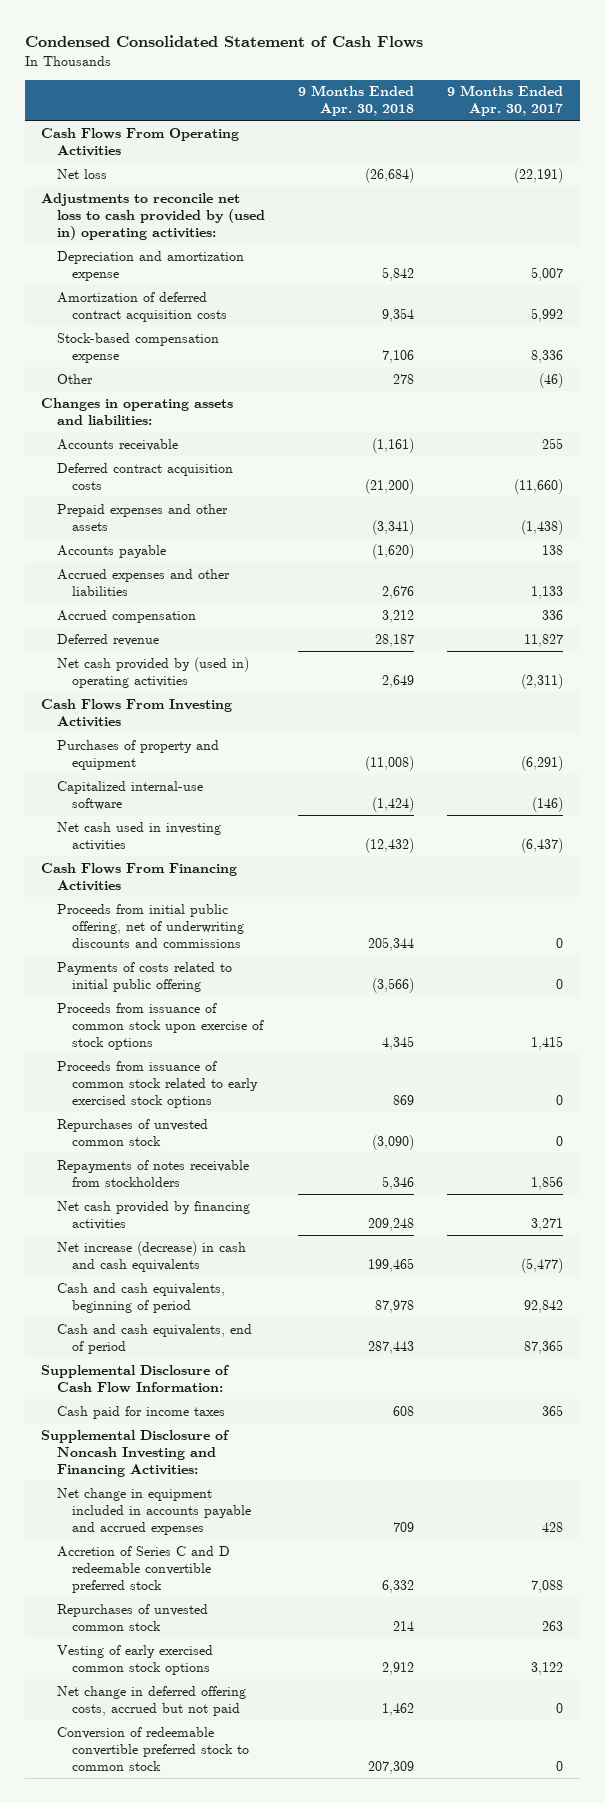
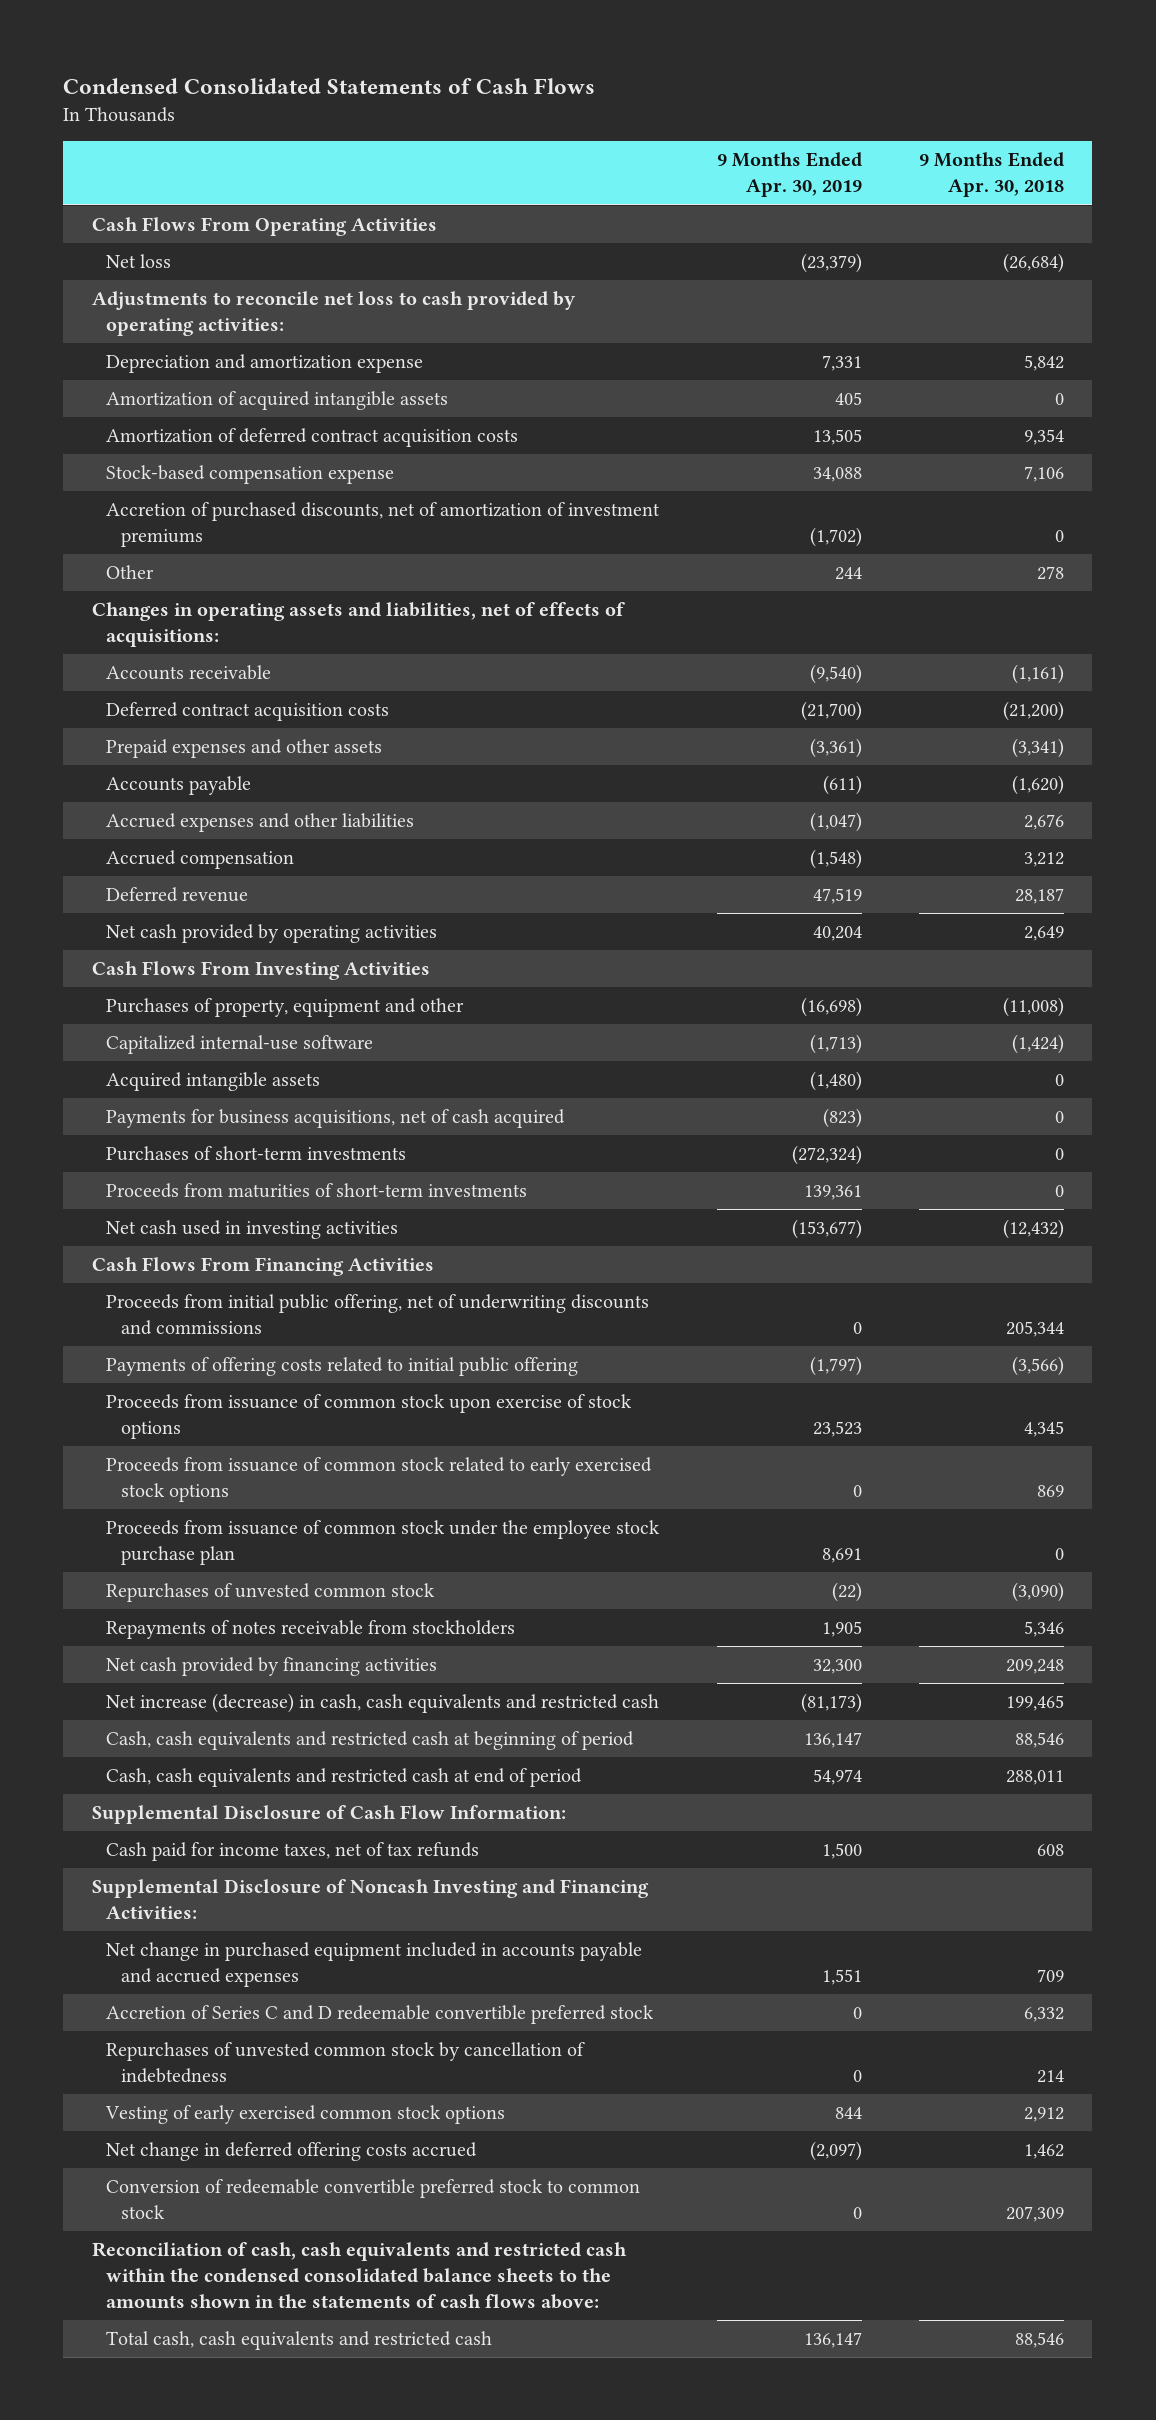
- Condensed Consolidated Statement of Cash Flows
+ Condensed Consolidated Statements of Cash Flows
- | 9 Months Ended Apr. 30, 2018 | 9 Months Ended Apr. 30, 2017
+ | 9 Months Ended Apr. 30, 2019 | 9 Months Ended Apr. 30, 2018
- Adjustments to reconcile net loss to cash provided by (used in) operating activities:
+ Adjustments to reconcile net loss to cash provided by operating activities:
+ Amortization of acquired intangible assets | 405 | 0
+ Accretion of purchased discounts, net of amortization of investment premiums | (1,702) | 0
- Changes in operating assets and liabilities:
+ Changes in operating assets and liabilities, net of effects of acquisitions:
- Net cash provided by (used in) operating activities | 2,649 | (2,311)
+ Net cash provided by operating activities | 40,204 | 2,649
- Purchases of property and equipment | (11,008) | (6,291)
+ Purchases of property, equipment and other | (16,698) | (11,008)
+ Acquired intangible assets | (1,480) | 0
+ Payments for business acquisitions, net of cash acquired | (823) | 0
+ Purchases of short-term investments | (272,324) | 0
+ Proceeds from maturities of short-term investments | 139,361 | 0
- Payments of costs related to initial public offering | (3,566) | 0
+ Payments of offering costs related to initial public offering | (1,797) | (3,566)
+ Proceeds from issuance of common stock under the employee stock purchase plan | 8,691 | 0
- Net increase (decrease) in cash and cash equivalents | 199,465 | (5,477)
- Cash and cash equivalents, beginning of period | 87,978 | 92,842
- Cash and cash equivalents, end of period | 287,443 | 87,365
+ Net increase (decrease) in cash, cash equivalents and restricted cash | (81,173) | 199,465
+ Cash, cash equivalents and restricted cash at beginning of period | 136,147 | 88,546
+ Cash, cash equivalents and restricted cash at end of period | 54,974 | 288,011
- Cash paid for income taxes | 608 | 365
+ Cash paid for income taxes, net of tax refunds | 1,500 | 608
- Net change in equipment included in accounts payable and accrued expenses | 709 | 428
+ Net change in purchased equipment included in accounts payable and accrued expenses | 1,551 | 709
- Repurchases of unvested common stock | 214 | 263
+ Repurchases of unvested common stock by cancellation of indebtedness | 0 | 214
- Net change in deferred offering costs, accrued but not paid | 1,462 | 0
+ Net change in deferred offering costs accrued | (2,097) | 1,462
+ Reconciliation of cash, cash equivalents and restricted cash within the condensed consolidated balance sheets to the amounts shown in the statements of cash flows above:
+ Total cash, cash equivalents and restricted cash | 136,147 | 88,546

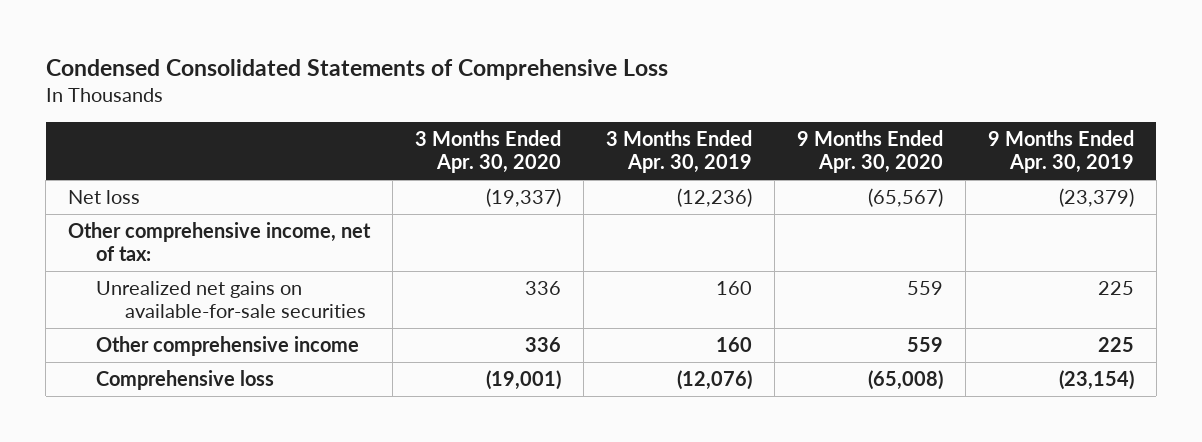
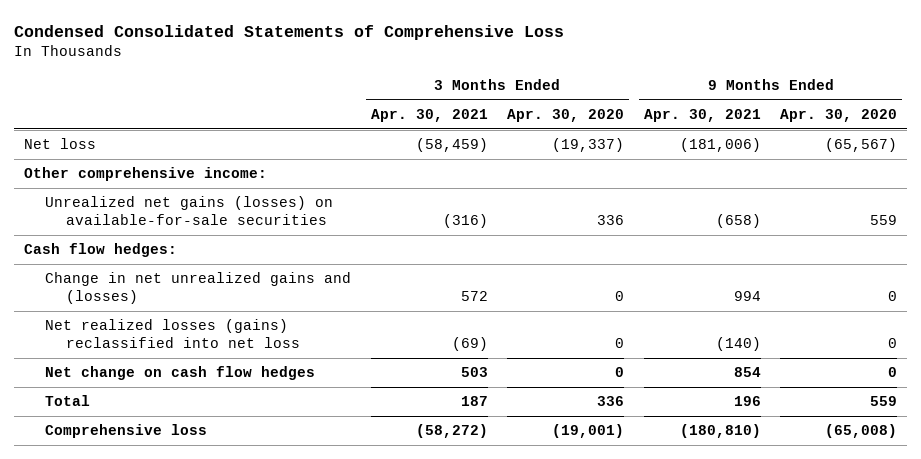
- | 3 Months Ended Apr. 30, 2020 | 3 Months Ended Apr. 30, 2019 | 9 Months Ended Apr. 30, 2020 | 9 Months Ended Apr. 30, 2019
+ | 3 Months Ended Apr. 30, 2021 | 3 Months Ended Apr. 30, 2020 | 9 Months Ended Apr. 30, 2021 | 9 Months Ended Apr. 30, 2020
- Other comprehensive income, net of tax:
- Unrealized net gains on available-for-sale securities | 336 | 160 | 559 | 225
- Other comprehensive income | 336 | 160 | 559 | 225
+ Other comprehensive income:
+ Unrealized net gains (losses) on available-for-sale securities | (316) | 336 | (658) | 559
+ Cash flow hedges:
+ Change in net unrealized gains and (losses) | 572 | 0 | 994 | 0
+ Net realized losses (gains) reclassified into net loss | (69) | 0 | (140) | 0
+ Net change on cash flow hedges | 503 | 0 | 854 | 0
+ Total | 187 | 336 | 196 | 559

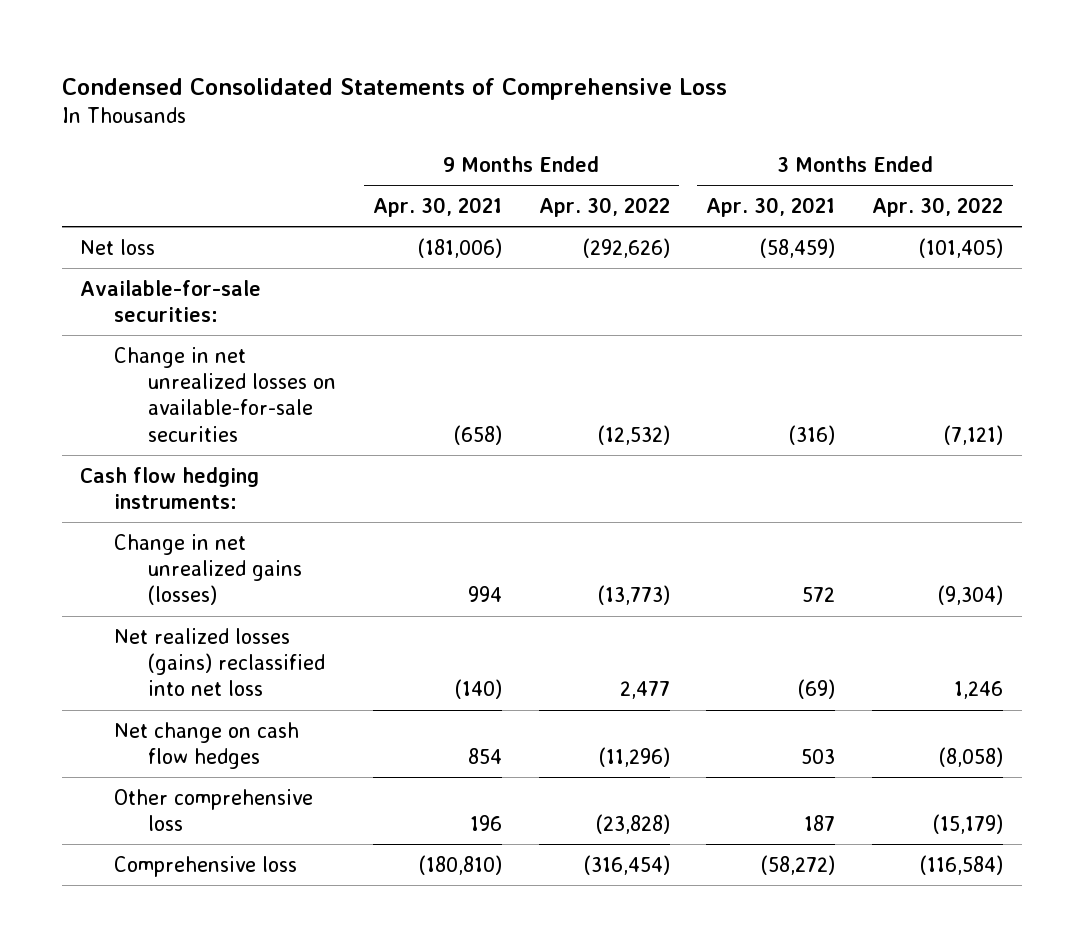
- | 3 Months Ended Apr. 30, 2021 | 3 Months Ended Apr. 30, 2020 | 9 Months Ended Apr. 30, 2021 | 9 Months Ended Apr. 30, 2020
+ | 9 Months Ended Apr. 30, 2021 | 9 Months Ended Apr. 30, 2022 | 3 Months Ended Apr. 30, 2021 | 3 Months Ended Apr. 30, 2022
- Other comprehensive income:
- Unrealized net gains (losses) on available-for-sale securities | (316) | 336 | (658) | 559
- Cash flow hedges:
- Change in net unrealized gains and (losses) | 572 | 0 | 994 | 0
+ Available-for-sale securities:
+ Change in net unrealized losses on available-for-sale securities | (658) | (12,532) | (316) | (7,121)
+ Cash flow hedging instruments:
+ Change in net unrealized gains (losses) | 994 | (13,773) | 572 | (9,304)
- Total | 187 | 336 | 196 | 559
+ Other comprehensive loss | 196 | (23,828) | 187 | (15,179)

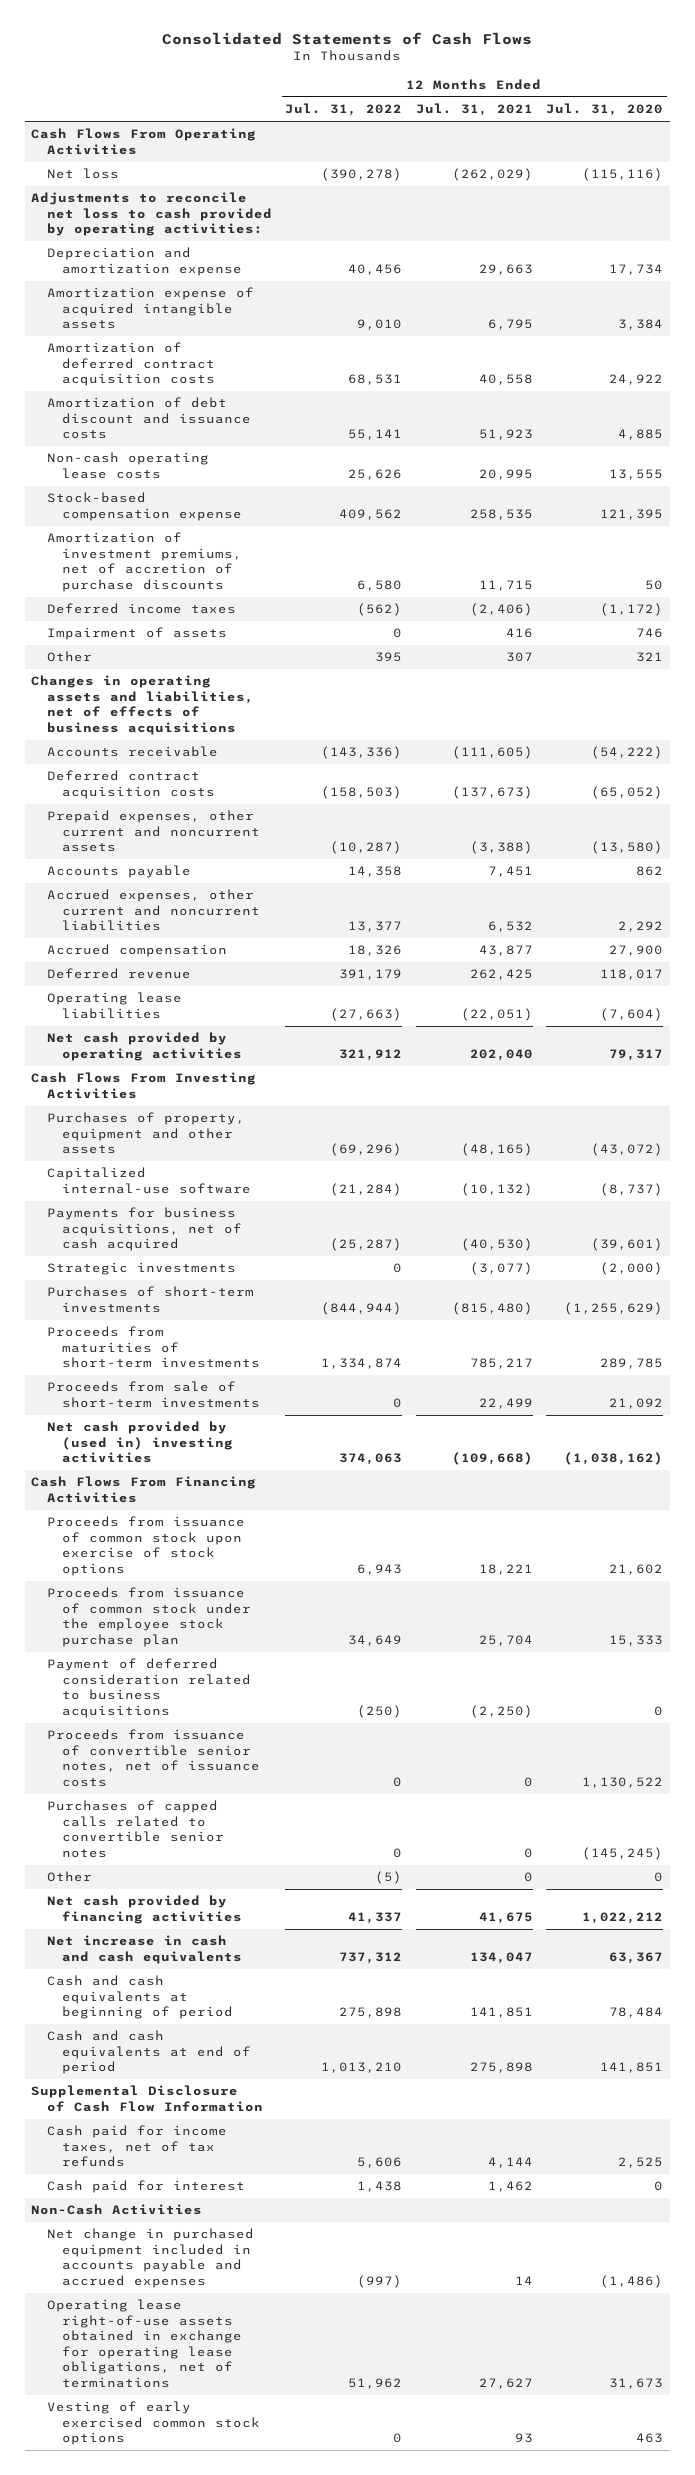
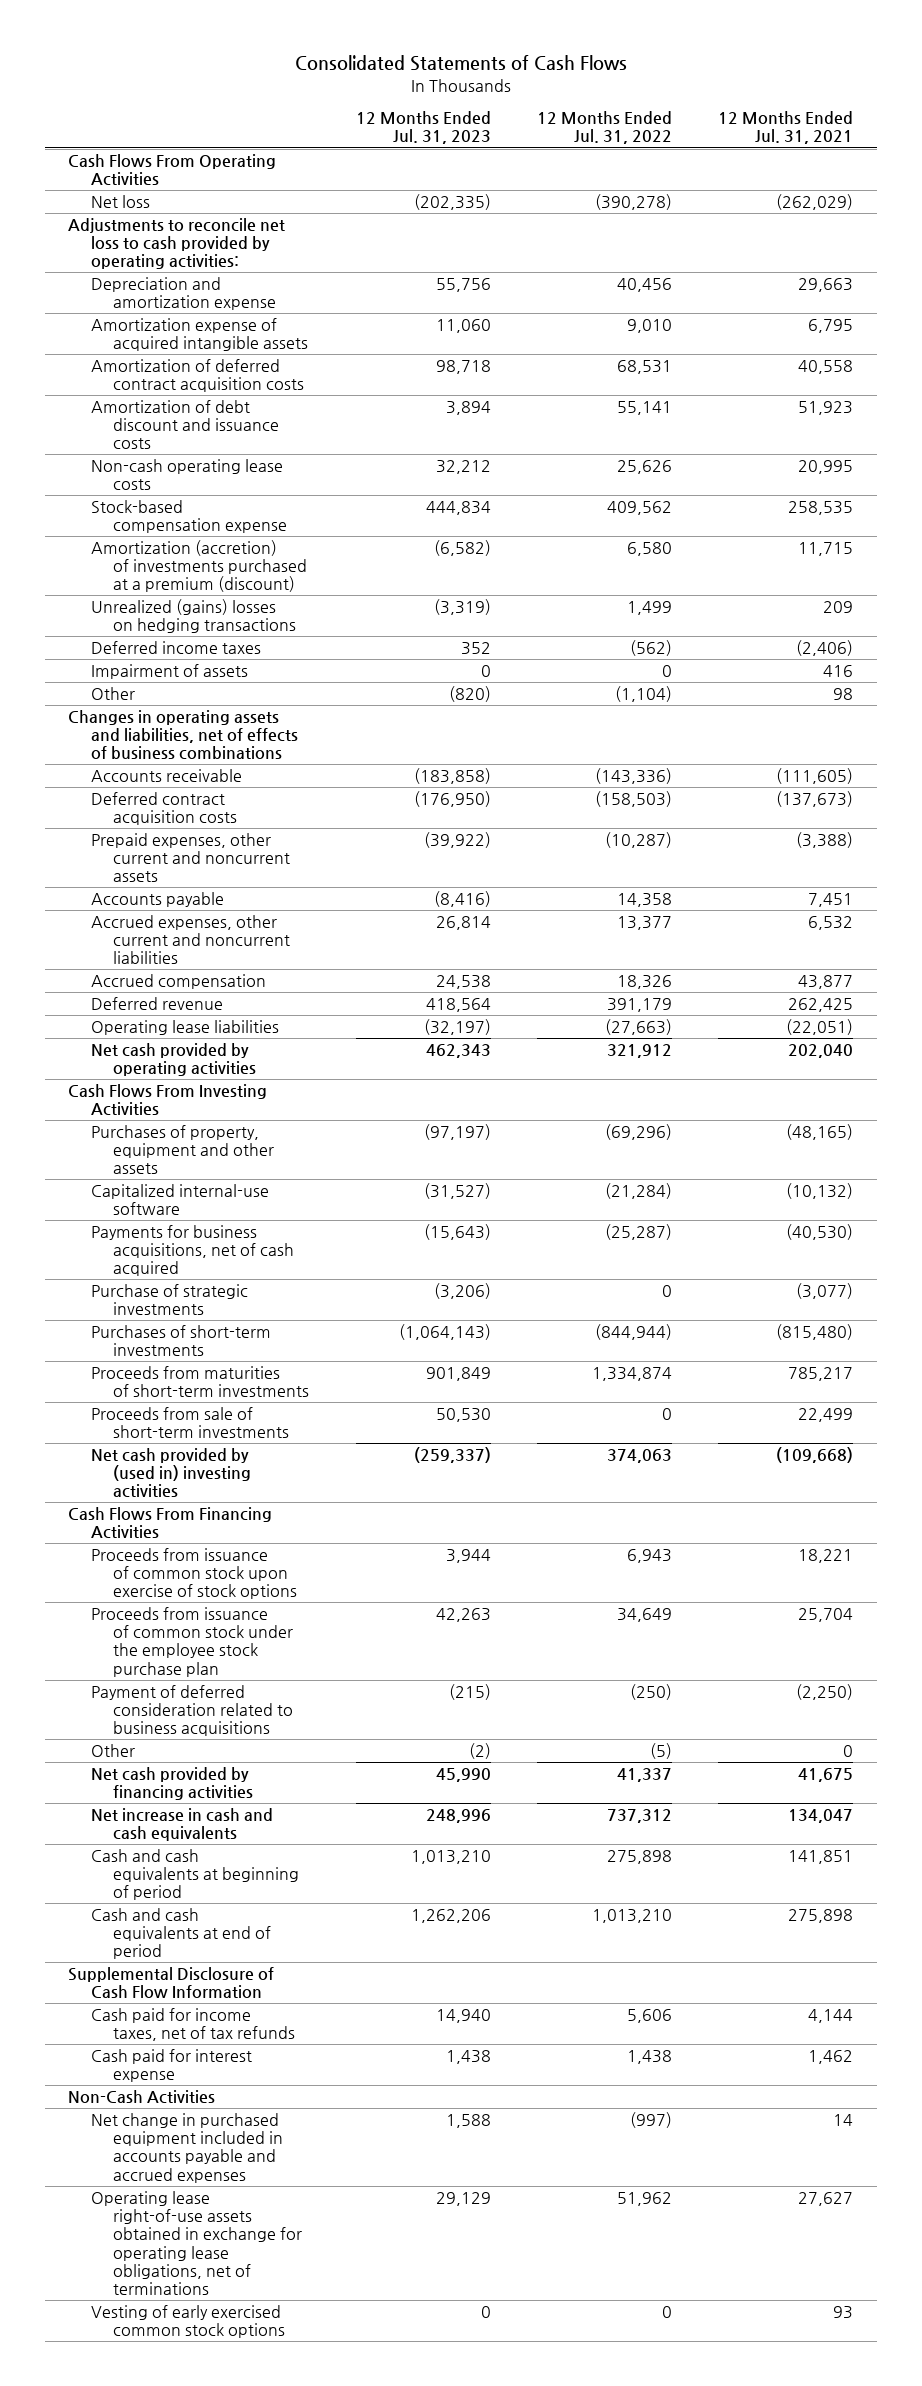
- | 12 Months Ended Jul. 31, 2022 | 12 Months Ended Jul. 31, 2021 | 12 Months Ended Jul. 31, 2020
+ | 12 Months Ended Jul. 31, 2023 | 12 Months Ended Jul. 31, 2022 | 12 Months Ended Jul. 31, 2021
- Amortization of investment premiums, net of accretion of purchase discounts | 6,580 | 11,715 | 50
+ Amortization (accretion) of investments purchased at a premium (discount) | (6,582) | 6,580 | 11,715
+ Unrealized (gains) losses on hedging transactions | (3,319) | 1,499 | 209
- Other | 395 | 307 | 321
- Changes in operating assets and liabilities, net of effects of business acquisitions
+ Other | (820) | (1,104) | 98
+ Changes in operating assets and liabilities, net of effects of business combinations
- Strategic investments | 0 | (3,077) | (2,000)
+ Purchase of strategic investments | (3,206) | 0 | (3,077)
- Proceeds from issuance of convertible senior notes, net of issuance costs | 0 | 0 | 1,130,522
- Purchases of capped calls related to convertible senior notes | 0 | 0 | (145,245)
- Cash paid for interest | 1,438 | 1,462 | 0
+ Cash paid for interest expense | 1,438 | 1,438 | 1,462

